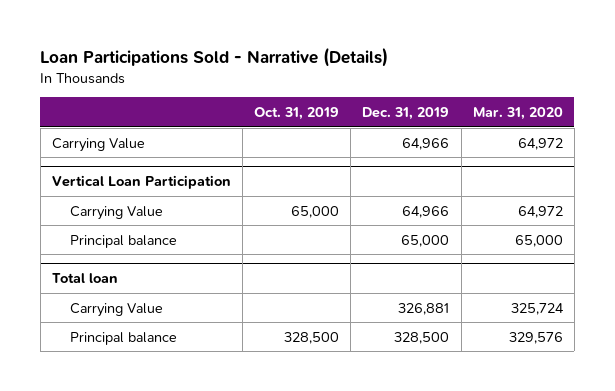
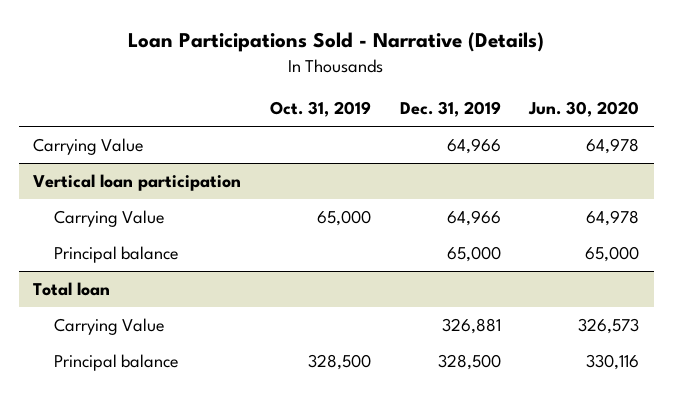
- | Oct. 31, 2019 | Dec. 31, 2019 | Mar. 31, 2020
+ | Oct. 31, 2019 | Dec. 31, 2019 | Jun. 30, 2020
- Vertical Loan Participation
+ Vertical loan participation

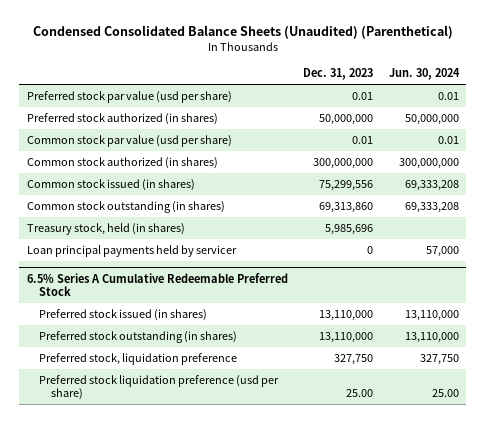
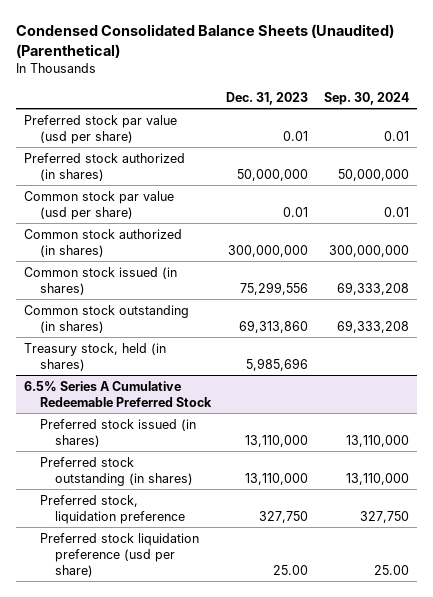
- | Dec. 31, 2023 | Jun. 30, 2024
+ | Dec. 31, 2023 | Sep. 30, 2024
- Loan principal payments held by servicer | 0 | 57,000

